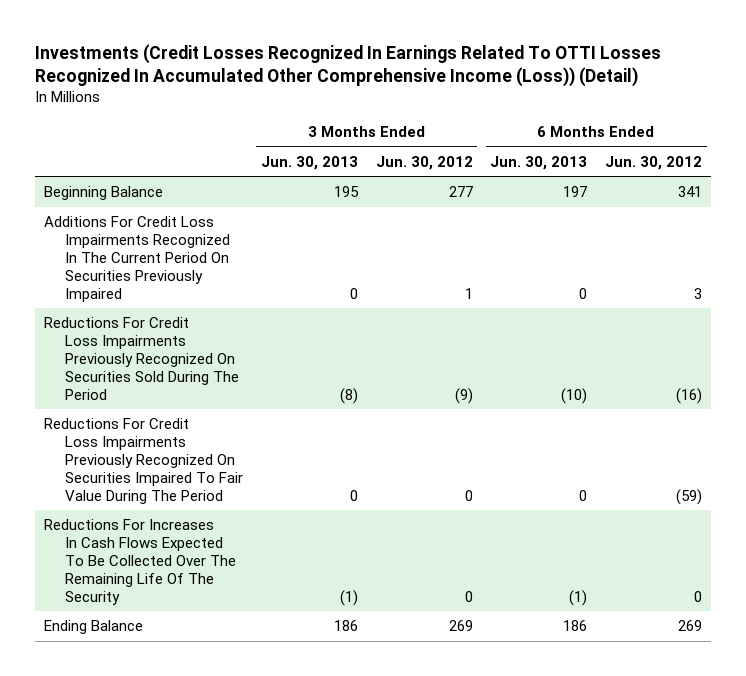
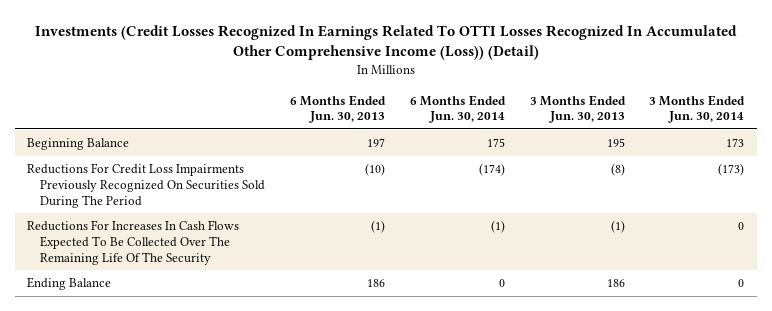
- | 3 Months Ended Jun. 30, 2013 | 3 Months Ended Jun. 30, 2012 | 6 Months Ended Jun. 30, 2013 | 6 Months Ended Jun. 30, 2012
+ | 6 Months Ended Jun. 30, 2013 | 6 Months Ended Jun. 30, 2014 | 3 Months Ended Jun. 30, 2013 | 3 Months Ended Jun. 30, 2014
- Additions For Credit Loss Impairments Recognized In The Current Period On Securities Previously Impaired | 0 | 1 | 0 | 3
- Reductions For Credit Loss Impairments Previously Recognized On Securities Impaired To Fair Value During The Period | 0 | 0 | 0 | (59)

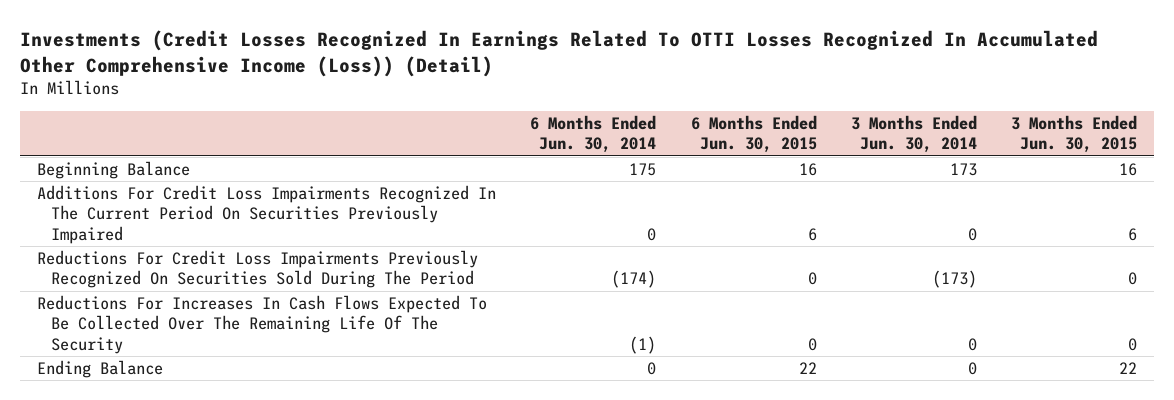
- | 6 Months Ended Jun. 30, 2013 | 6 Months Ended Jun. 30, 2014 | 3 Months Ended Jun. 30, 2013 | 3 Months Ended Jun. 30, 2014
+ | 6 Months Ended Jun. 30, 2014 | 6 Months Ended Jun. 30, 2015 | 3 Months Ended Jun. 30, 2014 | 3 Months Ended Jun. 30, 2015
+ Additions For Credit Loss Impairments Recognized In The Current Period On Securities Previously Impaired | 0 | 6 | 0 | 6

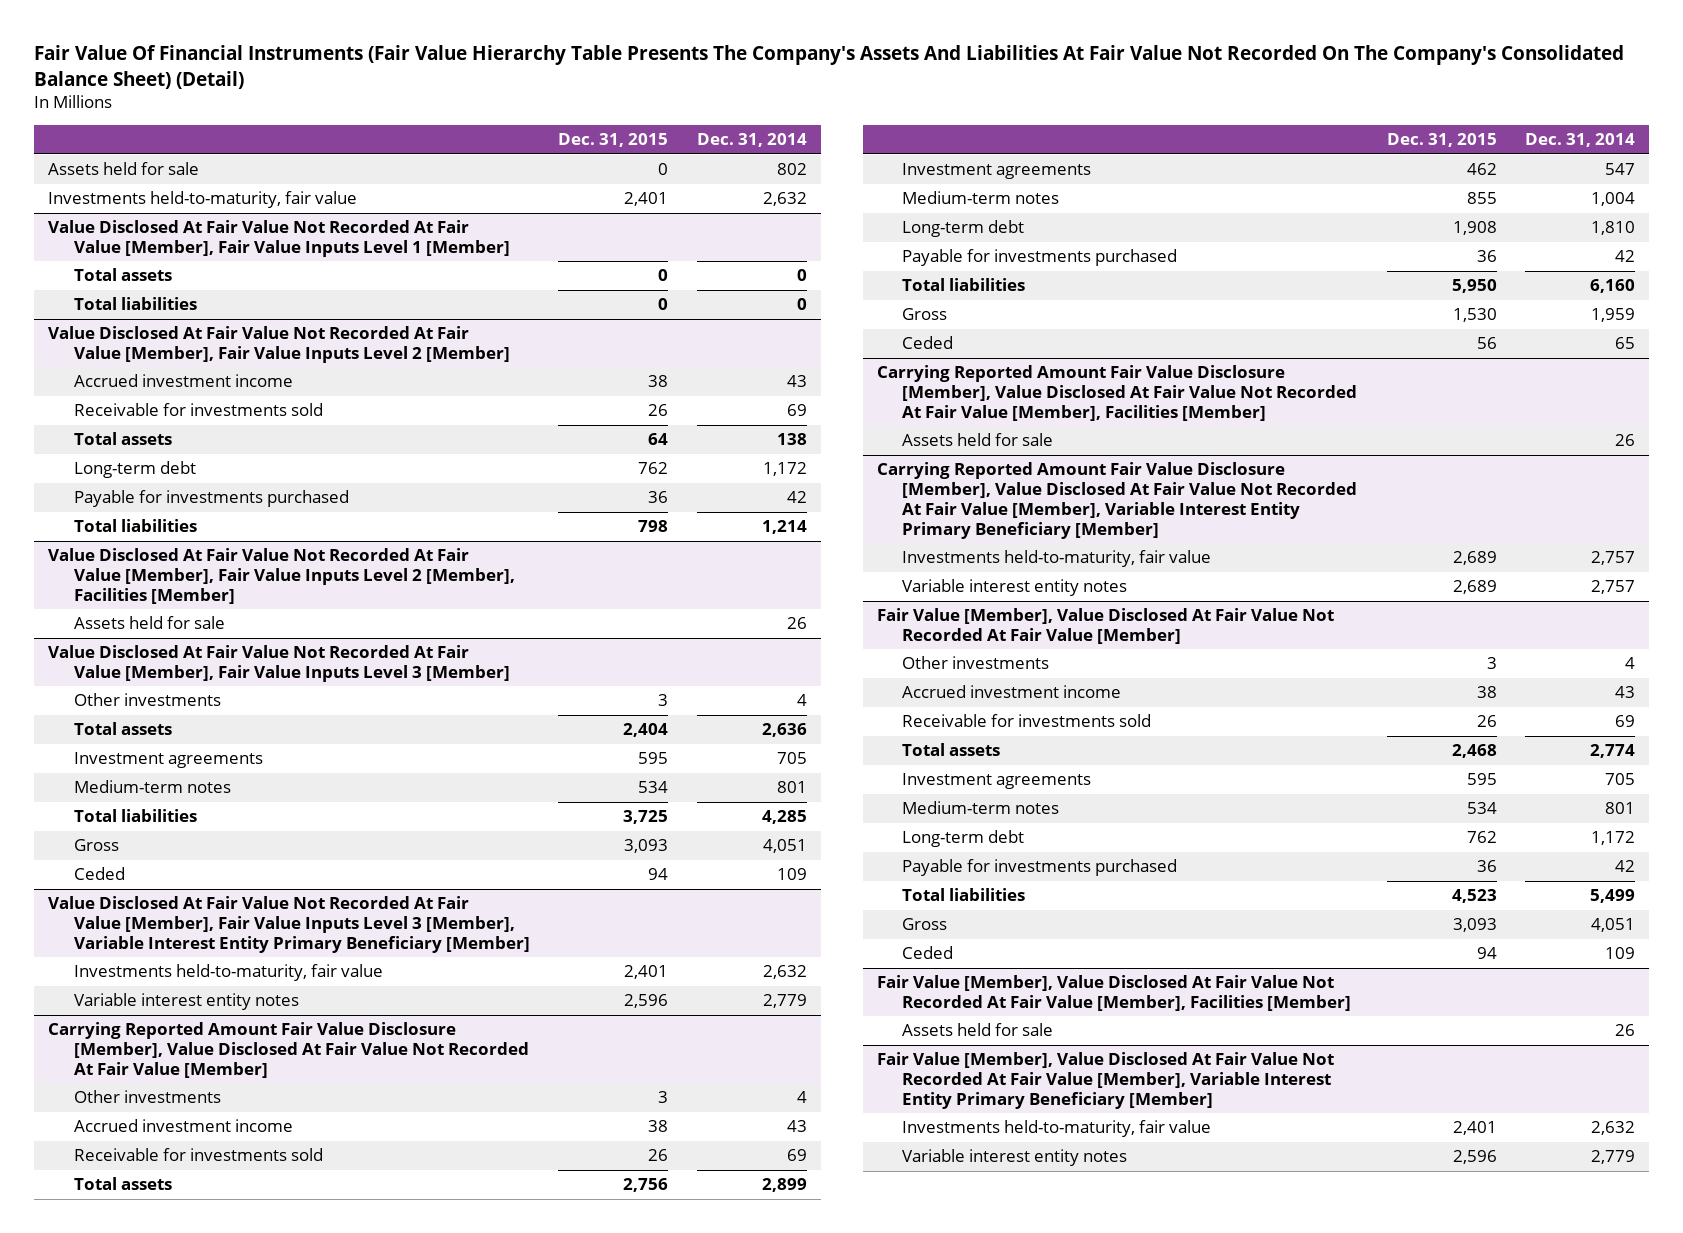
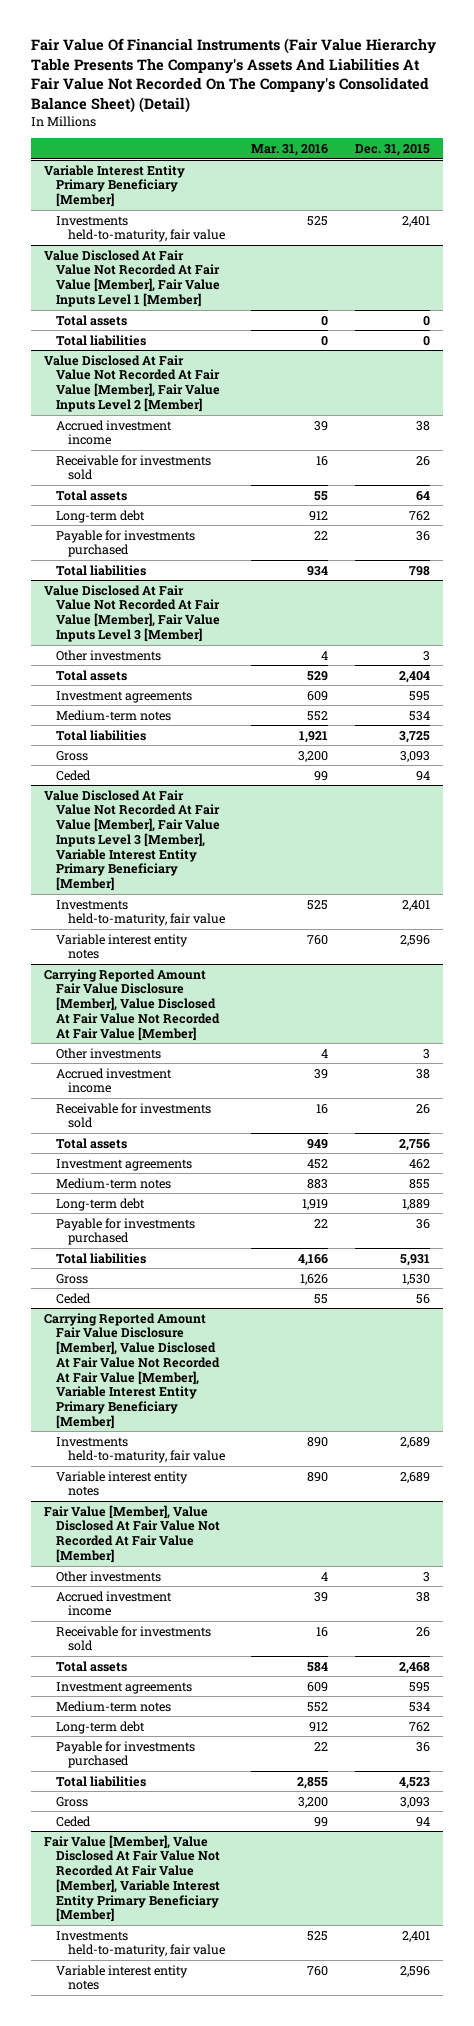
- | Dec. 31, 2015 | Dec. 31, 2014
+ | Mar. 31, 2016 | Dec. 31, 2015
- Assets held for sale | 0 | 802
+ Variable Interest Entity Primary Beneficiary [Member]
- Value Disclosed At Fair Value Not Recorded At Fair Value [Member], Fair Value Inputs Level 2 [Member], Facilities [Member]
- Assets held for sale | | 26
@ Carrying Reported Amount Fair Value Disclosure [Member], Value Disclosed At Fair Value Not Recorded At Fair Value [Member]
- Long-term debt | 1,908 | 1,810
+ Long-term debt | 1,919 | 1,889
- Total liabilities | 5,950 | 6,160
+ Total liabilities | 4,166 | 5,931
- Carrying Reported Amount Fair Value Disclosure [Member], Value Disclosed At Fair Value Not Recorded At Fair Value [Member], Facilities [Member]
- Assets held for sale | | 26
- Fair Value [Member], Value Disclosed At Fair Value Not Recorded At Fair Value [Member], Facilities [Member]
- Assets held for sale | | 26

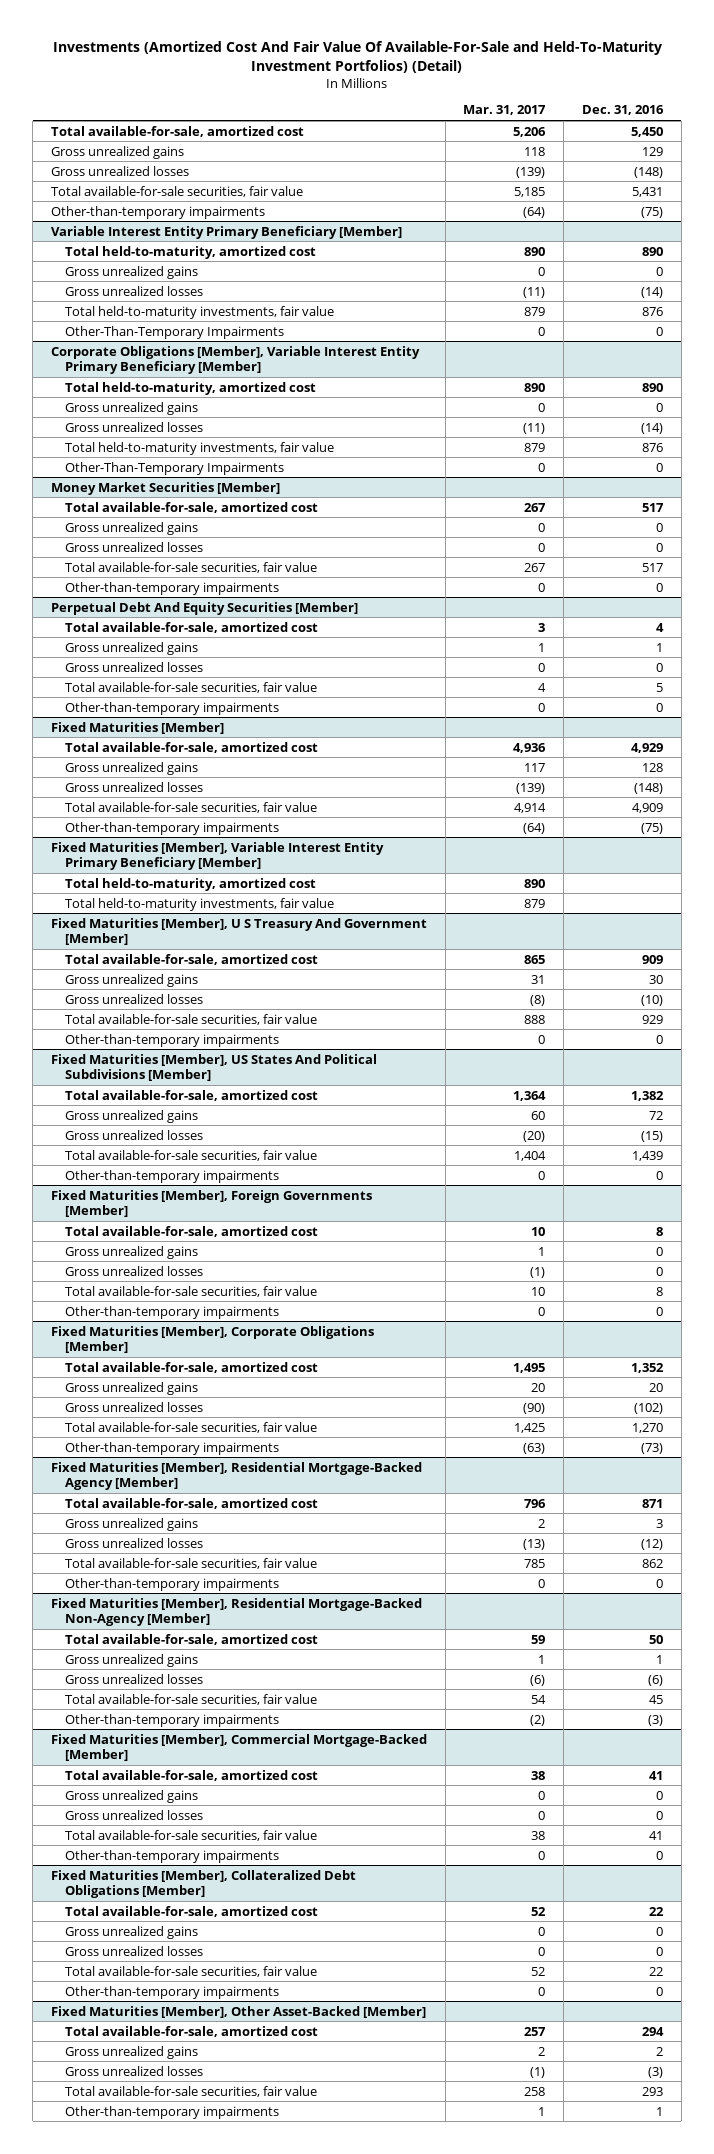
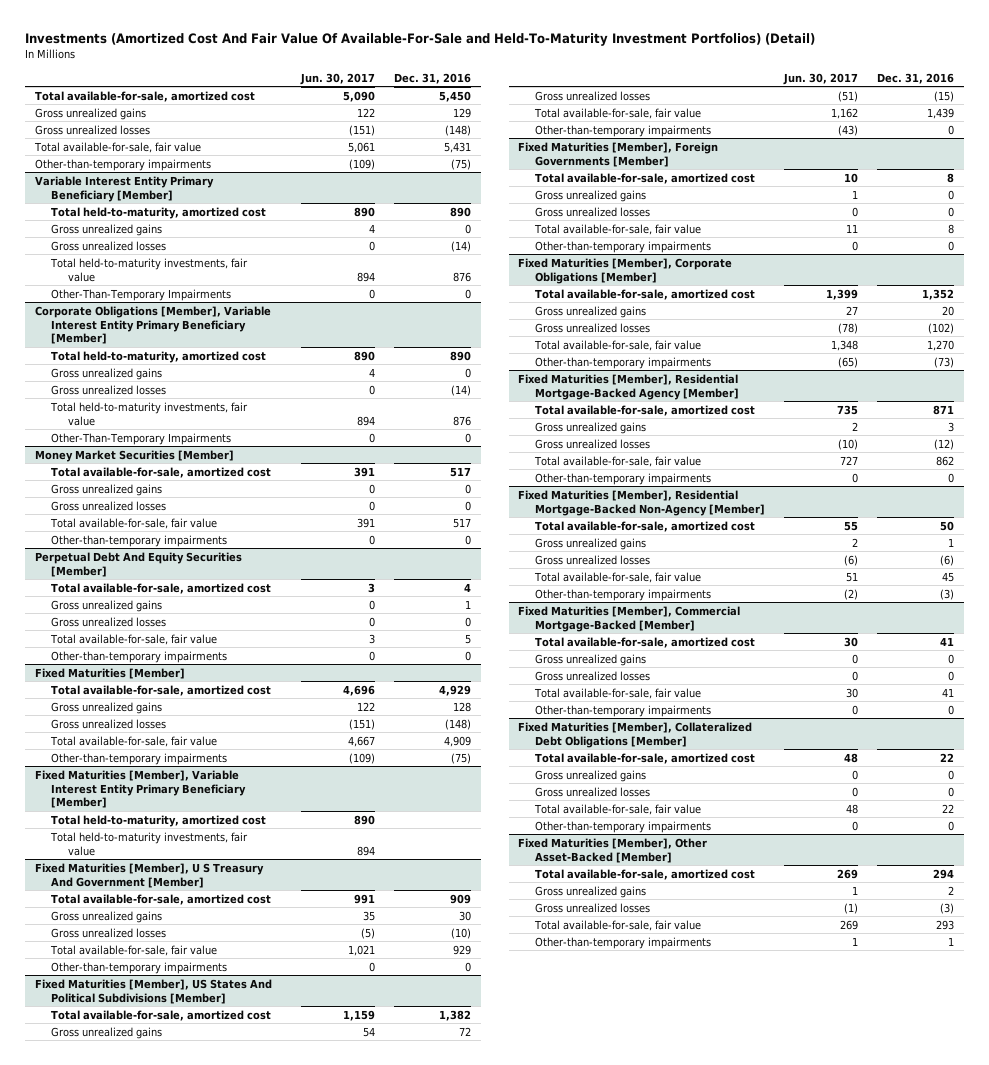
- | Mar. 31, 2017 | Dec. 31, 2016
+ | Jun. 30, 2017 | Dec. 31, 2016
- Total available-for-sale securities, fair value | 5,185 | 5,431
+ Total available-for-sale, fair value | 5,061 | 5,431
@ Money Market Securities [Member]
- Total available-for-sale securities, fair value | 267 | 517
+ Total available-for-sale, fair value | 391 | 517
@ Perpetual Debt And Equity Securities [Member]
- Total available-for-sale securities, fair value | 4 | 5
+ Total available-for-sale, fair value | 3 | 5
@ Fixed Maturities [Member]
- Total available-for-sale securities, fair value | 4,914 | 4,909
+ Total available-for-sale, fair value | 4,667 | 4,909
@ Fixed Maturities [Member], U S Treasury And Government [Member]
- Total available-for-sale securities, fair value | 888 | 929
+ Total available-for-sale, fair value | 1,021 | 929
@ Fixed Maturities [Member], US States And Political Subdivisions [Member]
- Total available-for-sale securities, fair value | 1,404 | 1,439
+ Total available-for-sale, fair value | 1,162 | 1,439
@ Fixed Maturities [Member], Foreign Governments [Member]
- Total available-for-sale securities, fair value | 10 | 8
+ Total available-for-sale, fair value | 11 | 8
@ Fixed Maturities [Member], Corporate Obligations [Member]
- Total available-for-sale securities, fair value | 1,425 | 1,270
+ Total available-for-sale, fair value | 1,348 | 1,270
@ Fixed Maturities [Member], Residential Mortgage-Backed Agency [Member]
- Total available-for-sale securities, fair value | 785 | 862
+ Total available-for-sale, fair value | 727 | 862
@ Fixed Maturities [Member], Residential Mortgage-Backed Non-Agency [Member]
- Total available-for-sale securities, fair value | 54 | 45
+ Total available-for-sale, fair value | 51 | 45
@ Fixed Maturities [Member], Commercial Mortgage-Backed [Member]
- Total available-for-sale securities, fair value | 38 | 41
+ Total available-for-sale, fair value | 30 | 41
@ Fixed Maturities [Member], Collateralized Debt Obligations [Member]
- Total available-for-sale securities, fair value | 52 | 22
+ Total available-for-sale, fair value | 48 | 22
@ Fixed Maturities [Member], Other Asset-Backed [Member]
- Total available-for-sale securities, fair value | 258 | 293
+ Total available-for-sale, fair value | 269 | 293

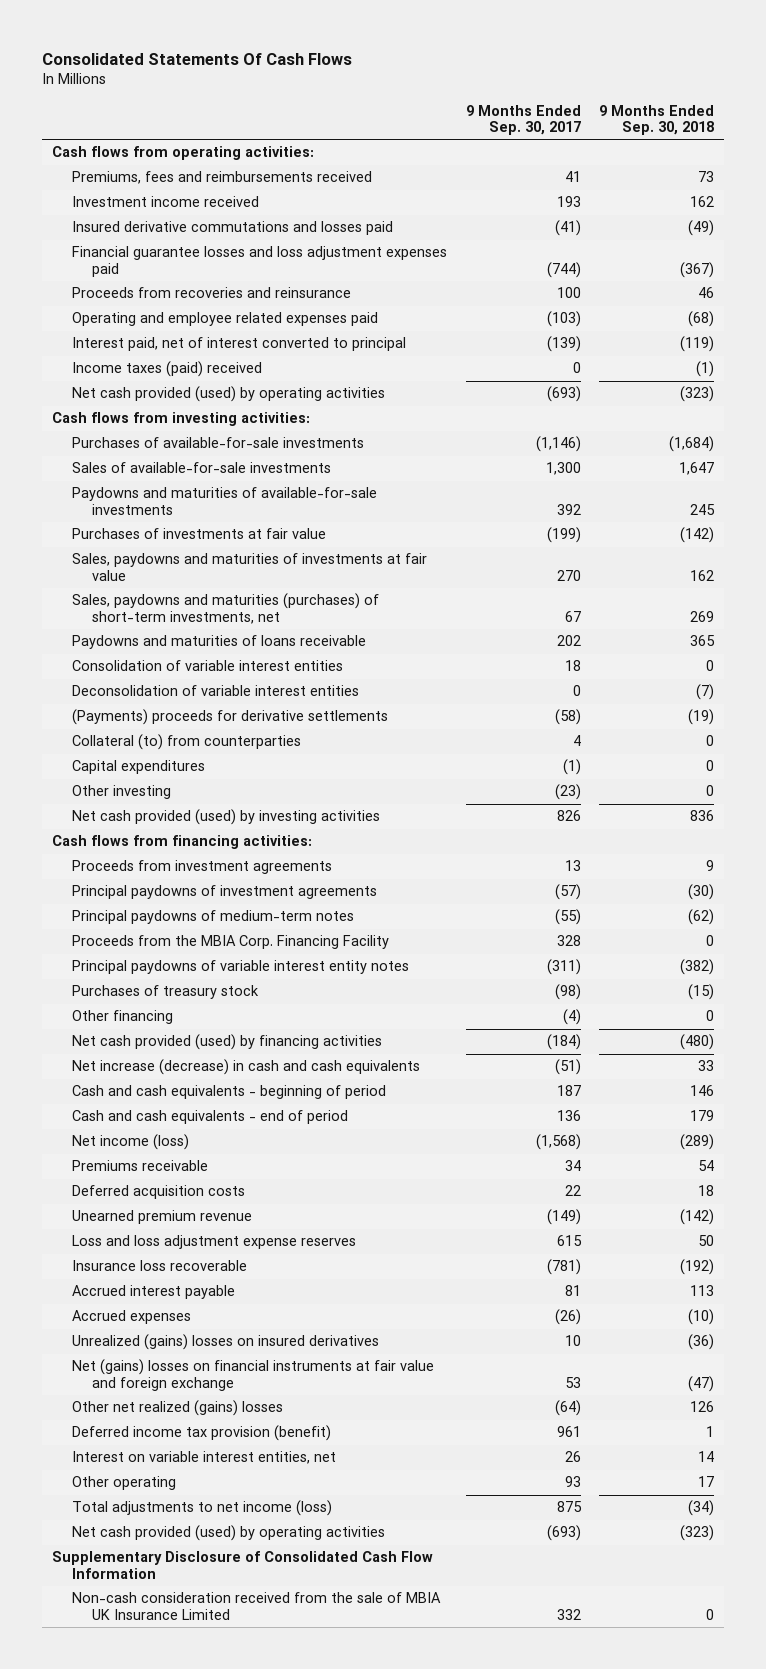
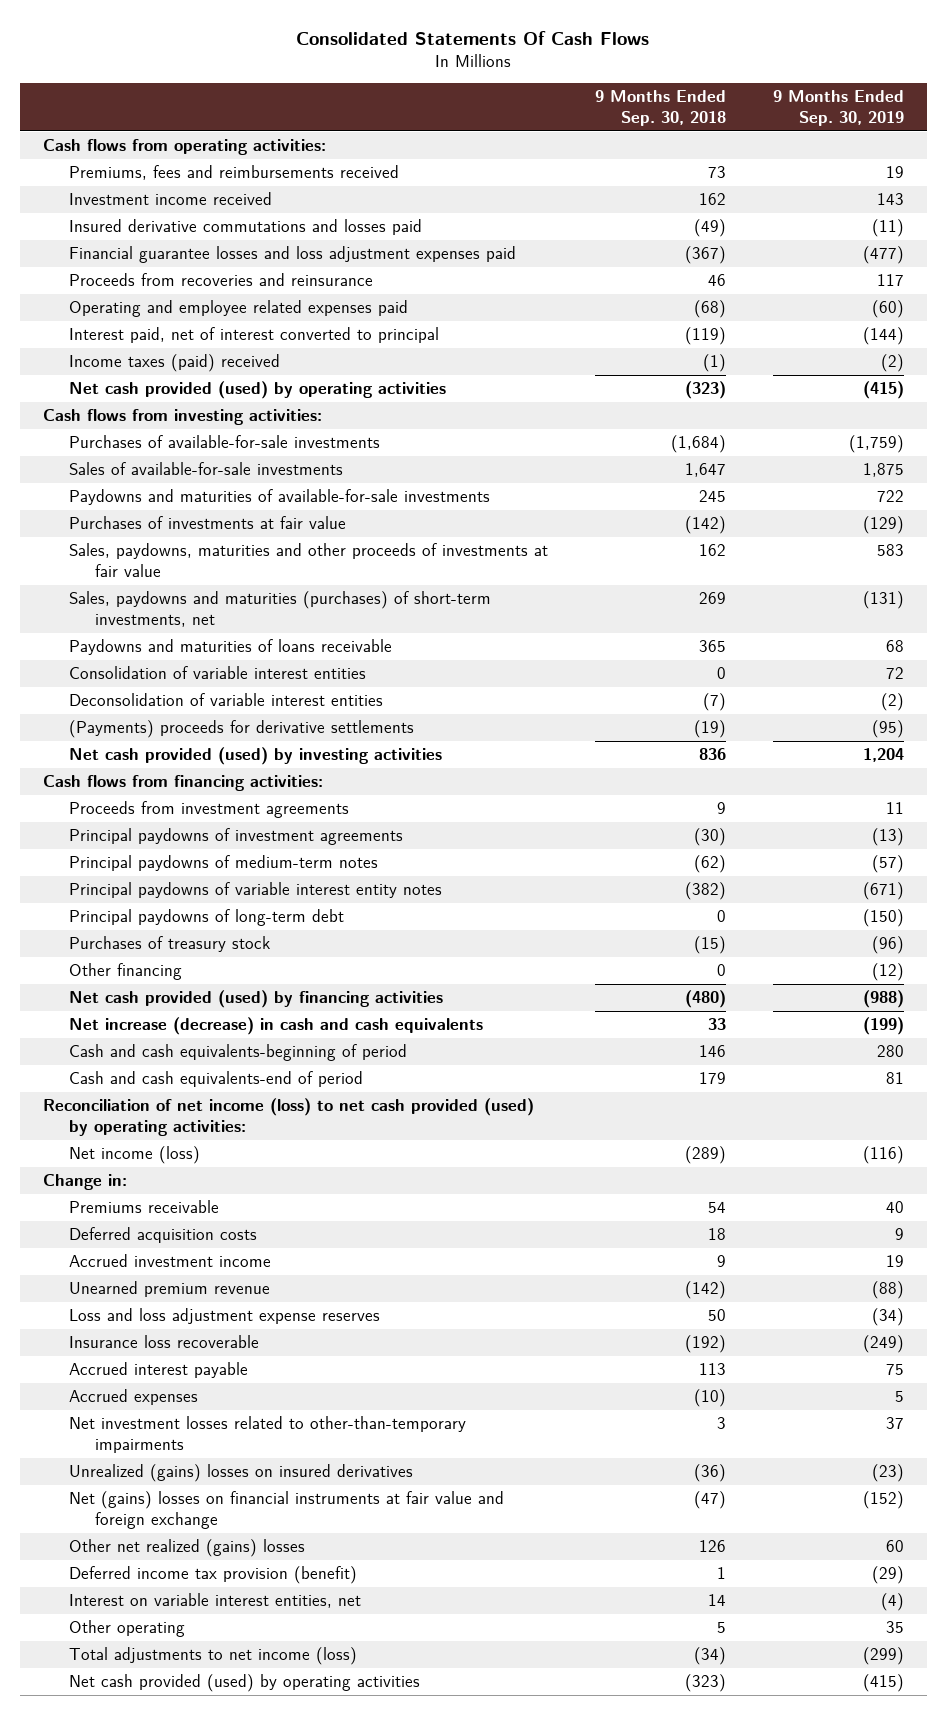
- | 9 Months Ended Sep. 30, 2017 | 9 Months Ended Sep. 30, 2018
+ | 9 Months Ended Sep. 30, 2018 | 9 Months Ended Sep. 30, 2019
- Sales, paydowns and maturities of investments at fair value | 270 | 162
+ Sales, paydowns, maturities and other proceeds of investments at fair value | 162 | 583
- Collateral (to) from counterparties | 4 | 0
- Capital expenditures | (1) | 0
- Other investing | (23) | 0
- Proceeds from the MBIA Corp. Financing Facility | 328 | 0
+ Principal paydowns of long-term debt | 0 | (150)
- Cash and cash equivalents - beginning of period | 187 | 146
- Cash and cash equivalents - end of period | 136 | 179
+ Cash and cash equivalents-beginning of period | 146 | 280
+ Cash and cash equivalents-end of period | 179 | 81
+ Reconciliation of net income (loss) to net cash provided (used) by operating activities:
+ Change in:
+ Accrued investment income | 9 | 19
+ Net investment losses related to other-than-temporary impairments | 3 | 37
- Other operating | 93 | 17
+ Other operating | 5 | 35
- Supplementary Disclosure of Consolidated Cash Flow Information
- Non-cash consideration received from the sale of MBIA UK Insurance Limited | 332 | 0

